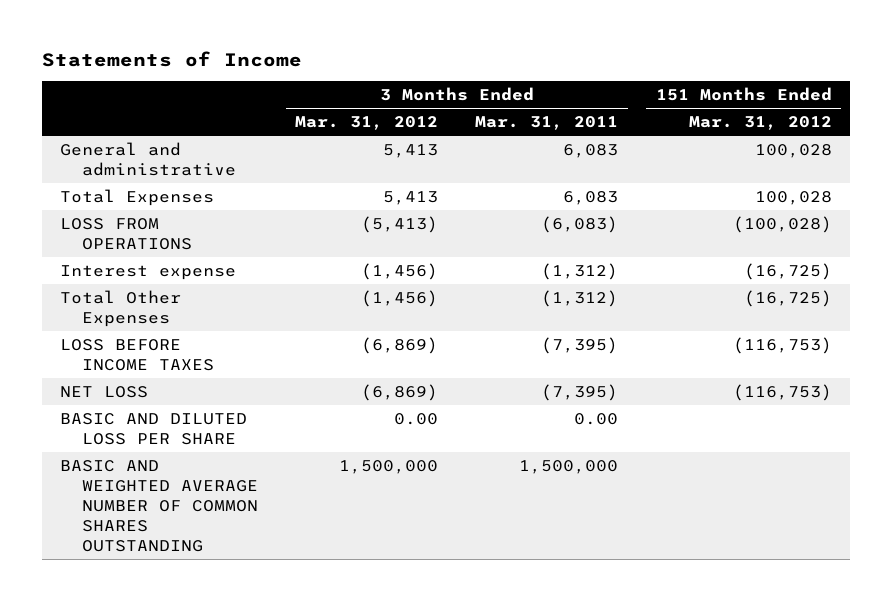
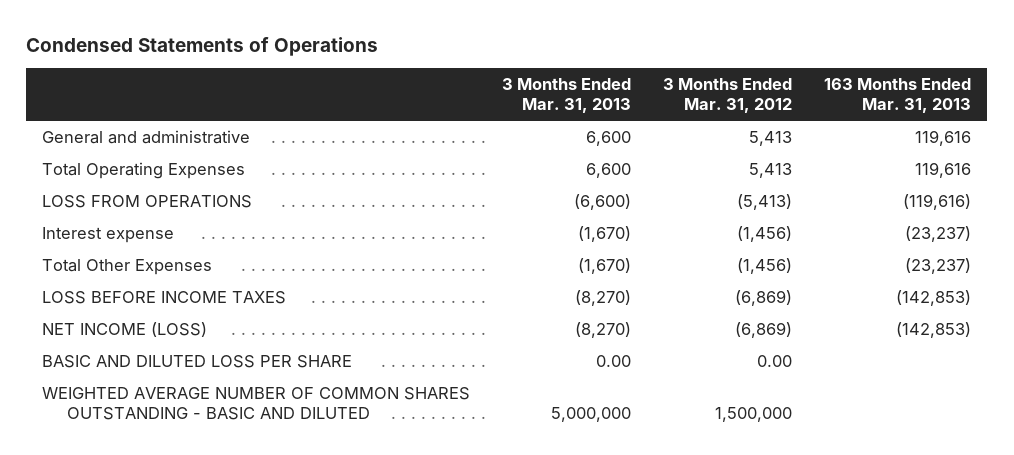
- Statements of Income
+ Condensed Statements of Operations
- | 3 Months Ended Mar. 31, 2012 | 3 Months Ended Mar. 31, 2011 | 151 Months Ended Mar. 31, 2012
+ | 3 Months Ended Mar. 31, 2013 | 3 Months Ended Mar. 31, 2012 | 163 Months Ended Mar. 31, 2013
- Total Expenses | 5,413 | 6,083 | 100,028
+ Total Operating Expenses | 6,600 | 5,413 | 119,616
- NET LOSS | (6,869) | (7,395) | (116,753)
+ NET INCOME (LOSS) | (8,270) | (6,869) | (142,853)
- BASIC AND WEIGHTED AVERAGE NUMBER OF COMMON SHARES OUTSTANDING | 1,500,000 | 1,500,000 |
+ WEIGHTED AVERAGE NUMBER OF COMMON SHARES OUTSTANDING - BASIC AND DILUTED | 5,000,000 | 1,500,000 |

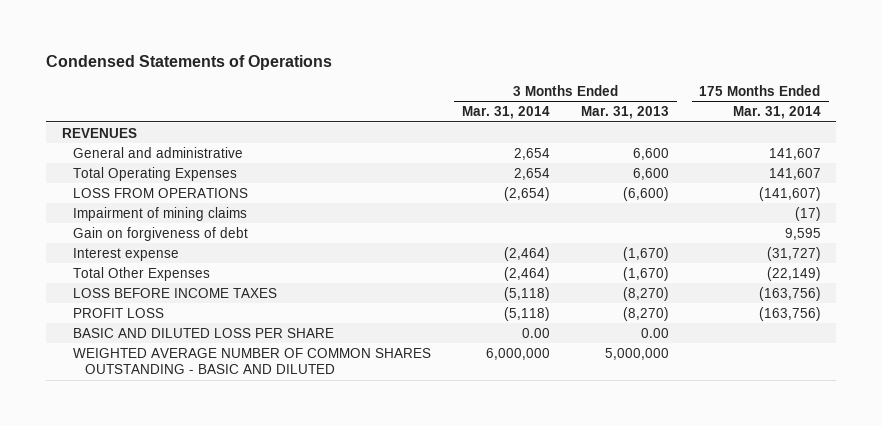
- | 3 Months Ended Mar. 31, 2013 | 3 Months Ended Mar. 31, 2012 | 163 Months Ended Mar. 31, 2013
+ | 3 Months Ended Mar. 31, 2014 | 3 Months Ended Mar. 31, 2013 | 175 Months Ended Mar. 31, 2014
+ REVENUES
+ Impairment of mining claims | | | (17)
+ Gain on forgiveness of debt | | | 9,595
- NET INCOME (LOSS) | (8,270) | (6,869) | (142,853)
+ PROFIT LOSS | (5,118) | (8,270) | (163,756)

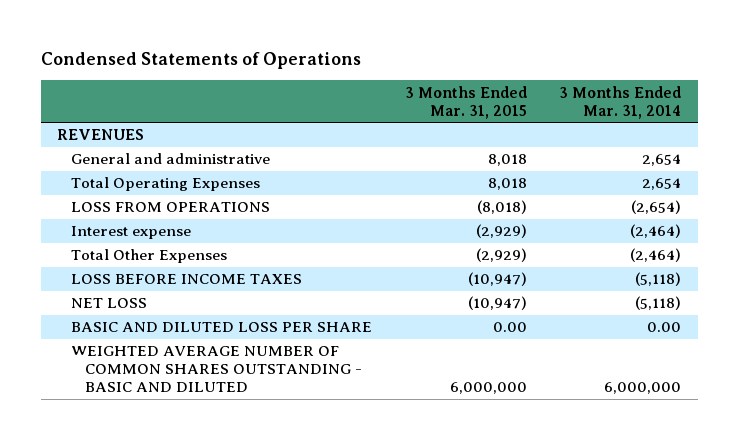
- | 3 Months Ended Mar. 31, 2014 | 3 Months Ended Mar. 31, 2013 | 175 Months Ended Mar. 31, 2014
+ | 3 Months Ended Mar. 31, 2015 | 3 Months Ended Mar. 31, 2014
- Impairment of mining claims | | | (17)
- Gain on forgiveness of debt | | | 9,595
- PROFIT LOSS | (5,118) | (8,270) | (163,756)
+ NET LOSS | (10,947) | (5,118)

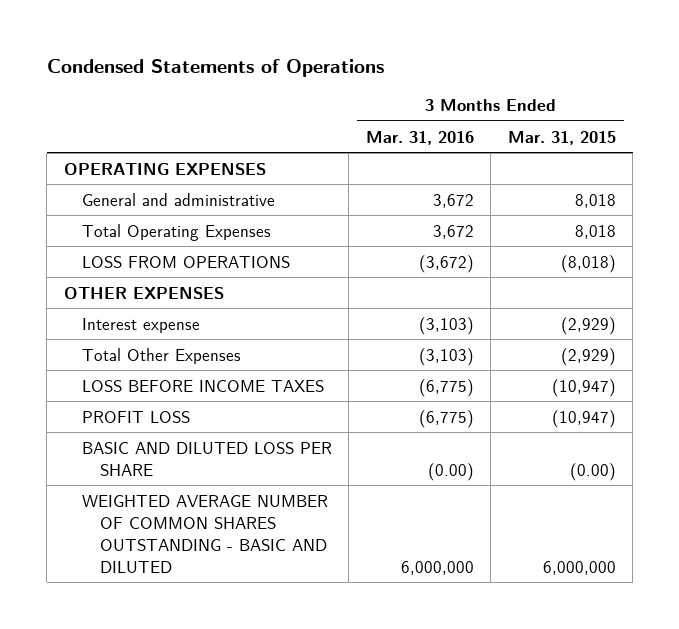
- | 3 Months Ended Mar. 31, 2015 | 3 Months Ended Mar. 31, 2014
+ | 3 Months Ended Mar. 31, 2016 | 3 Months Ended Mar. 31, 2015
- REVENUES
+ OPERATING EXPENSES
+ OTHER EXPENSES
- NET LOSS | (10,947) | (5,118)
- BASIC AND DILUTED LOSS PER SHARE | 0.00 | 0.00
+ PROFIT LOSS | (6,775) | (10,947)
+ BASIC AND DILUTED LOSS PER SHARE | (0.00) | (0.00)

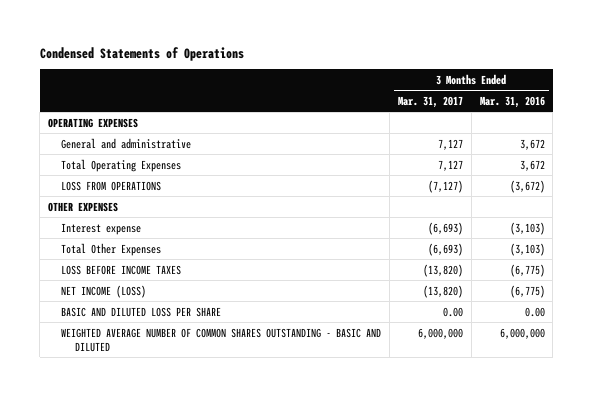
- | 3 Months Ended Mar. 31, 2016 | 3 Months Ended Mar. 31, 2015
+ | 3 Months Ended Mar. 31, 2017 | 3 Months Ended Mar. 31, 2016
- PROFIT LOSS | (6,775) | (10,947)
- BASIC AND DILUTED LOSS PER SHARE | (0.00) | (0.00)
+ NET INCOME (LOSS) | (13,820) | (6,775)
+ BASIC AND DILUTED LOSS PER SHARE | 0.00 | 0.00

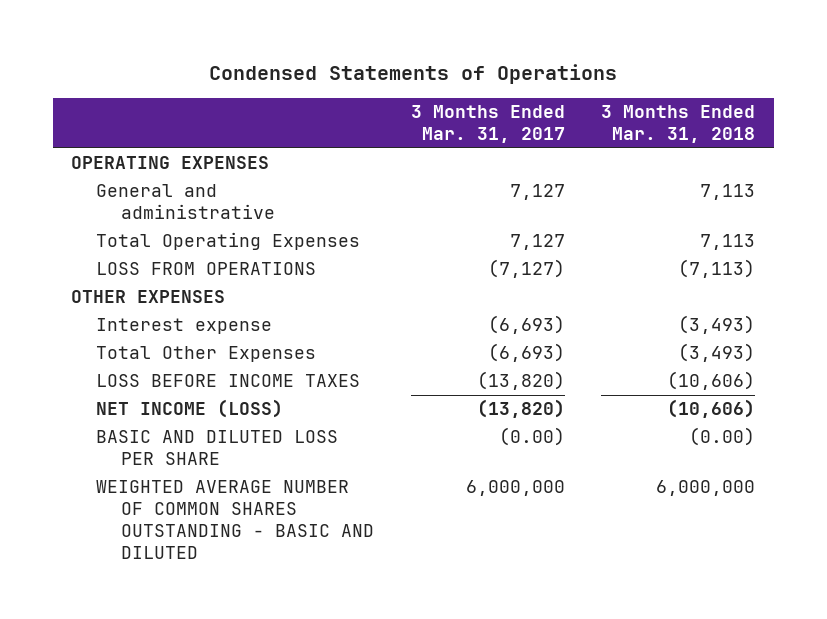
- | 3 Months Ended Mar. 31, 2017 | 3 Months Ended Mar. 31, 2016
+ | 3 Months Ended Mar. 31, 2017 | 3 Months Ended Mar. 31, 2018
- BASIC AND DILUTED LOSS PER SHARE | 0.00 | 0.00
+ BASIC AND DILUTED LOSS PER SHARE | (0.00) | (0.00)

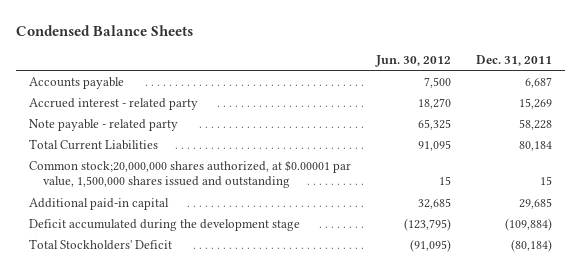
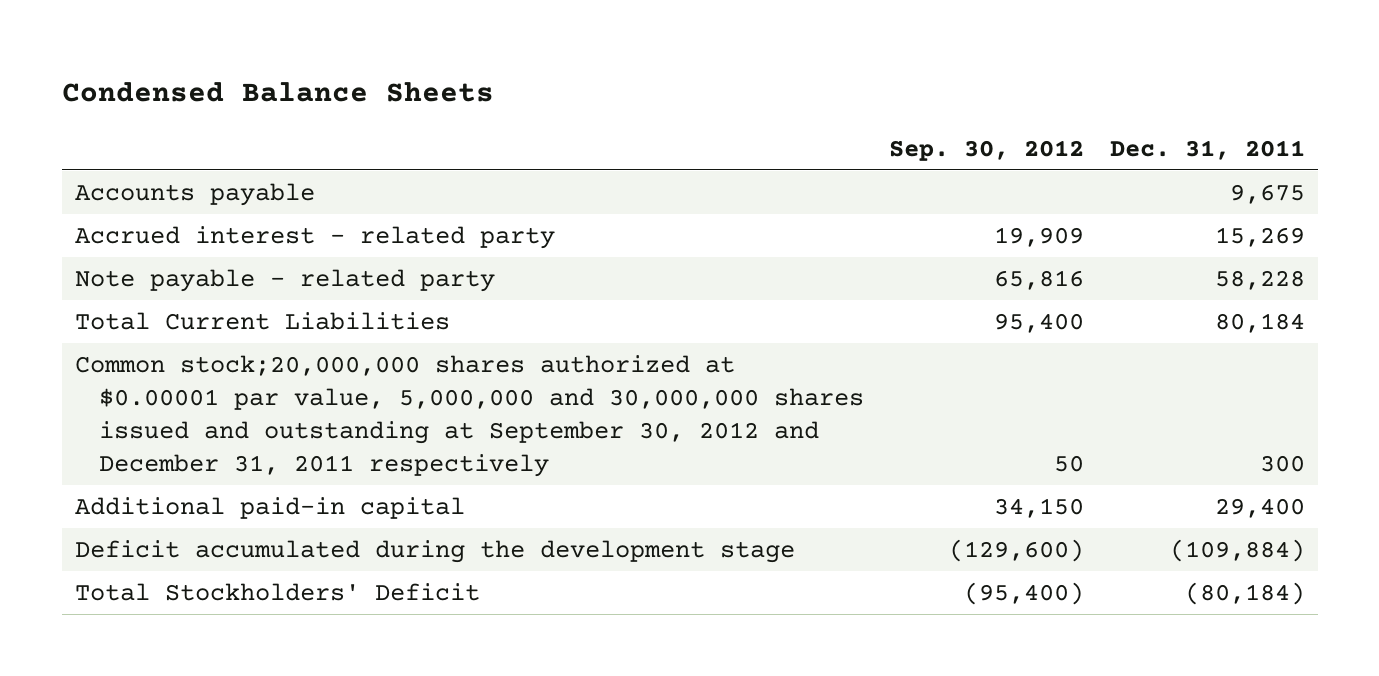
- | Jun. 30, 2012 | Dec. 31, 2011
+ | Sep. 30, 2012 | Dec. 31, 2011
- Accounts payable | 7,500 | 6,687
+ Accounts payable | | 9,675
- Common stock;20,000,000 shares authorized, at $0.00001 par value, 1,500,000 shares issued and outstanding | 15 | 15
- Additional paid-in capital | 32,685 | 29,685
+ Common stock;20,000,000 shares authorized at $0.00001 par value, 5,000,000 and 30,000,000 shares issued and outstanding at September 30, 2012 and December 31, 2011 respectively | 50 | 300
+ Additional paid-in capital | 34,150 | 29,400

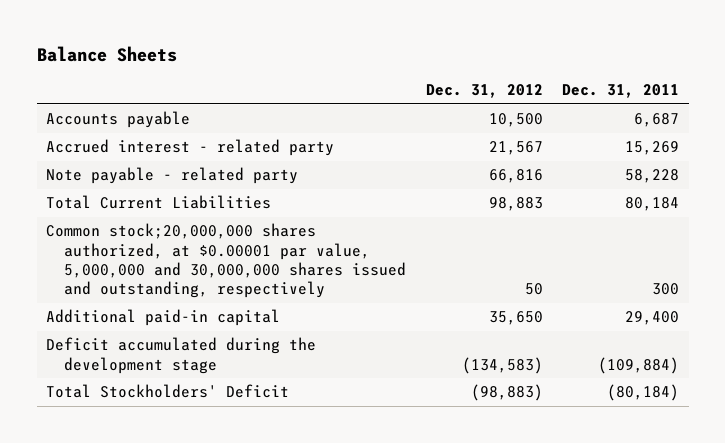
- Condensed Balance Sheets
+ Balance Sheets
- | Sep. 30, 2012 | Dec. 31, 2011
+ | Dec. 31, 2012 | Dec. 31, 2011
- Accounts payable | | 9,675
+ Accounts payable | 10,500 | 6,687
- Common stock;20,000,000 shares authorized at $0.00001 par value, 5,000,000 and 30,000,000 shares issued and outstanding at September 30, 2012 and December 31, 2011 respectively | 50 | 300
+ Common stock;20,000,000 shares authorized, at $0.00001 par value, 5,000,000 and 30,000,000 shares issued and outstanding, respectively | 50 | 300

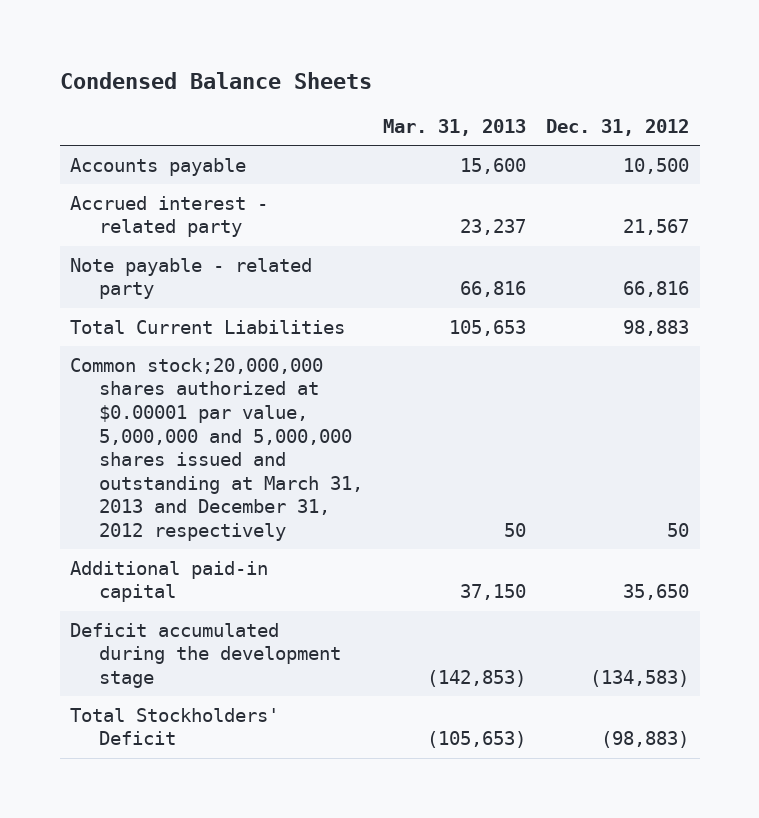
- Balance Sheets
+ Condensed Balance Sheets
- | Dec. 31, 2012 | Dec. 31, 2011
+ | Mar. 31, 2013 | Dec. 31, 2012
- Common stock;20,000,000 shares authorized, at $0.00001 par value, 5,000,000 and 30,000,000 shares issued and outstanding, respectively | 50 | 300
+ Common stock;20,000,000 shares authorized at $0.00001 par value, 5,000,000 and 5,000,000 shares issued and outstanding at March 31, 2013 and December 31, 2012 respectively | 50 | 50

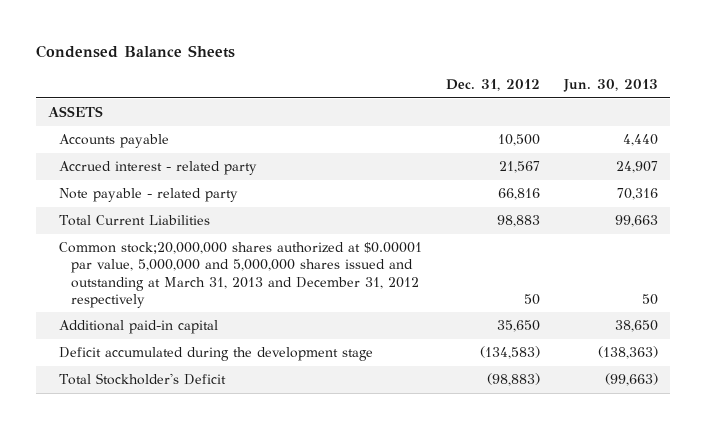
- | Mar. 31, 2013 | Dec. 31, 2012
+ | Dec. 31, 2012 | Jun. 30, 2013
+ ASSETS
- Total Stockholders' Deficit | (105,653) | (98,883)
+ Total Stockholder's Deficit | (98,883) | (99,663)

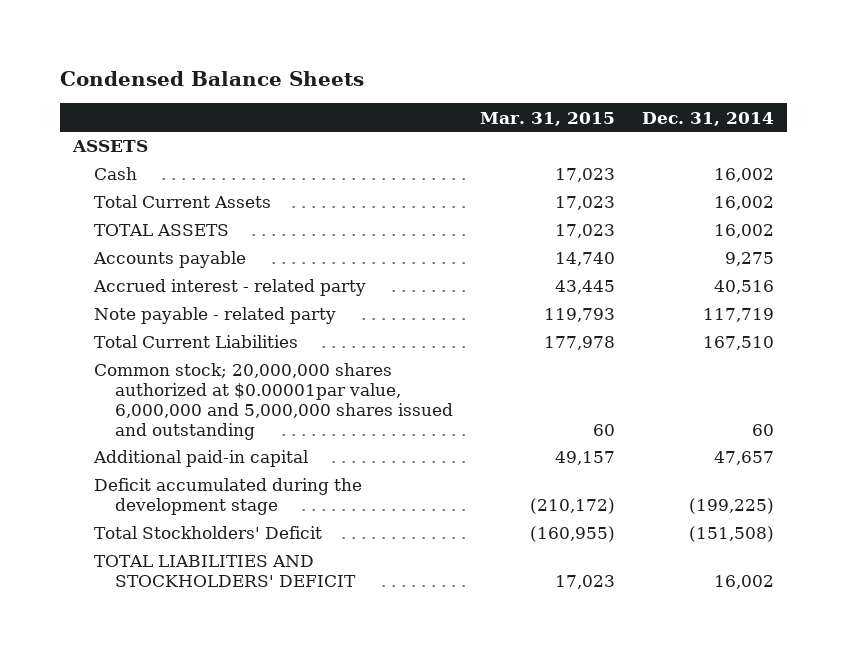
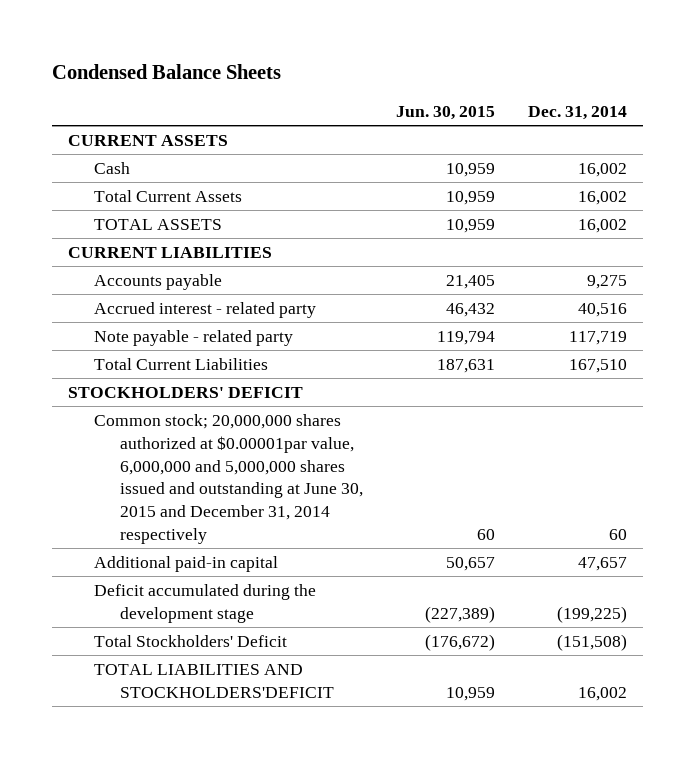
- | Mar. 31, 2015 | Dec. 31, 2014
+ | Jun. 30, 2015 | Dec. 31, 2014
- ASSETS
+ CURRENT ASSETS
+ CURRENT LIABILITIES
- Common stock; 20,000,000 shares authorized at $0.00001par value, 6,000,000 and 5,000,000 shares issued and outstanding | 60 | 60
+ STOCKHOLDERS' DEFICIT
+ Common stock; 20,000,000 shares authorized at $0.00001par value, 6,000,000 and 5,000,000 shares issued and outstanding at June 30, 2015 and December 31, 2014 respectively | 60 | 60
- TOTAL LIABILITIES AND STOCKHOLDERS' DEFICIT | 17,023 | 16,002
+ TOTAL LIABILITIES AND STOCKHOLDERS'DEFICIT | 10,959 | 16,002

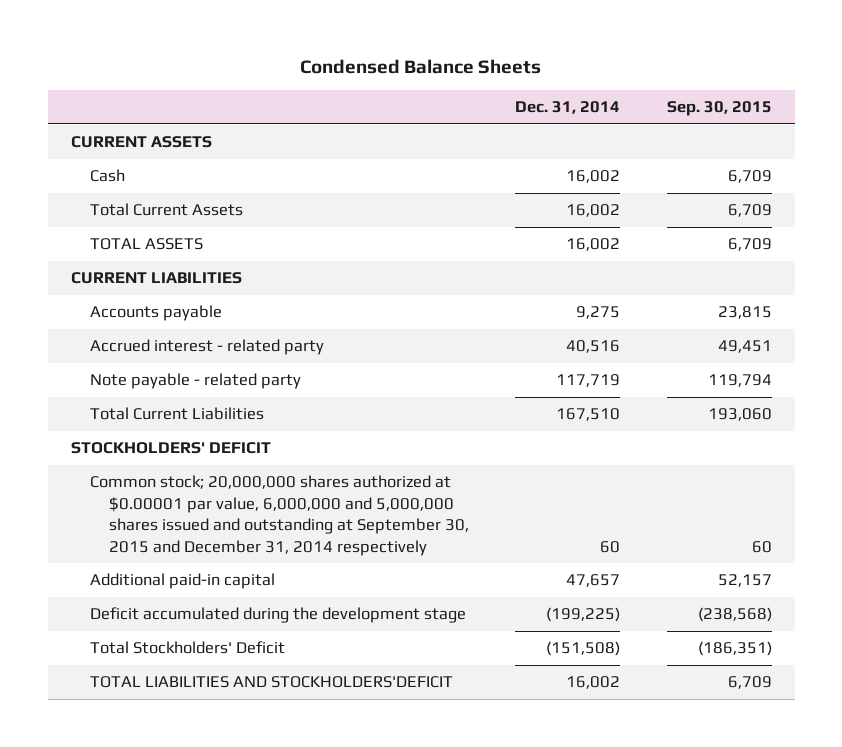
- | Jun. 30, 2015 | Dec. 31, 2014
+ | Dec. 31, 2014 | Sep. 30, 2015
- Common stock; 20,000,000 shares authorized at $0.00001par value, 6,000,000 and 5,000,000 shares issued and outstanding at June 30, 2015 and December 31, 2014 respectively | 60 | 60
+ Common stock; 20,000,000 shares authorized at $0.00001 par value, 6,000,000 and 5,000,000 shares issued and outstanding at September 30, 2015 and December 31, 2014 respectively | 60 | 60

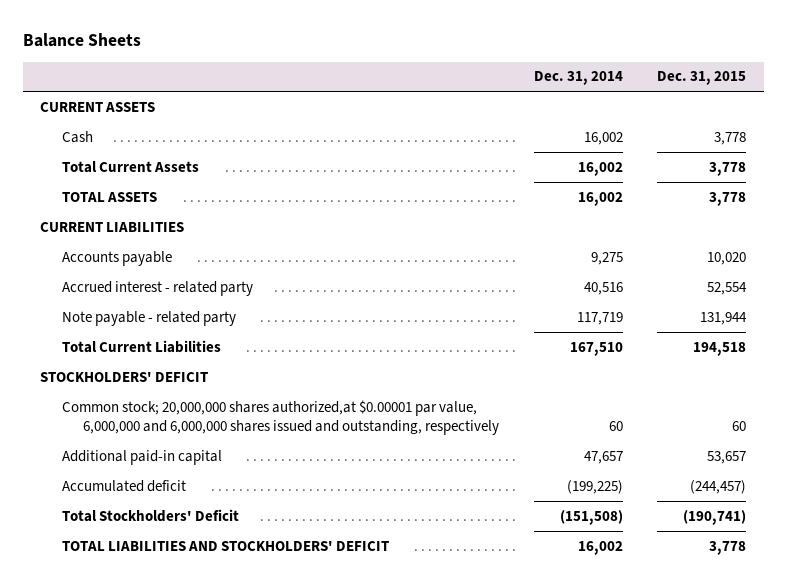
- Condensed Balance Sheets
+ Balance Sheets
- | Dec. 31, 2014 | Sep. 30, 2015
+ | Dec. 31, 2014 | Dec. 31, 2015
- Common stock; 20,000,000 shares authorized at $0.00001 par value, 6,000,000 and 5,000,000 shares issued and outstanding at September 30, 2015 and December 31, 2014 respectively | 60 | 60
+ Common stock; 20,000,000 shares authorized,at $0.00001 par value, 6,000,000 and 6,000,000 shares issued and outstanding, respectively | 60 | 60
- Deficit accumulated during the development stage | (199,225) | (238,568)
+ Accumulated deficit | (199,225) | (244,457)
- TOTAL LIABILITIES AND STOCKHOLDERS'DEFICIT | 16,002 | 6,709
+ TOTAL LIABILITIES AND STOCKHOLDERS' DEFICIT | 16,002 | 3,778

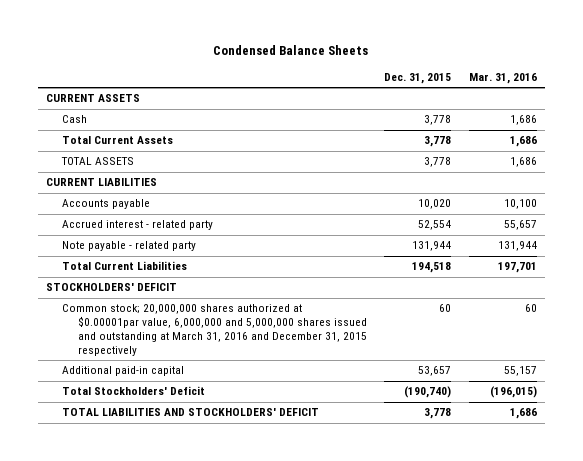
- Balance Sheets
+ Condensed Balance Sheets
- | Dec. 31, 2014 | Dec. 31, 2015
+ | Dec. 31, 2015 | Mar. 31, 2016
- Common stock; 20,000,000 shares authorized,at $0.00001 par value, 6,000,000 and 6,000,000 shares issued and outstanding, respectively | 60 | 60
+ Common stock; 20,000,000 shares authorized at $0.00001par value, 6,000,000 and 5,000,000 shares issued and outstanding at March 31, 2016 and December 31, 2015 respectively | 60 | 60
- Accumulated deficit | (199,225) | (244,457)
- Total Stockholders' Deficit | (151,508) | (190,741)
+ Total Stockholders' Deficit | (190,740) | (196,015)

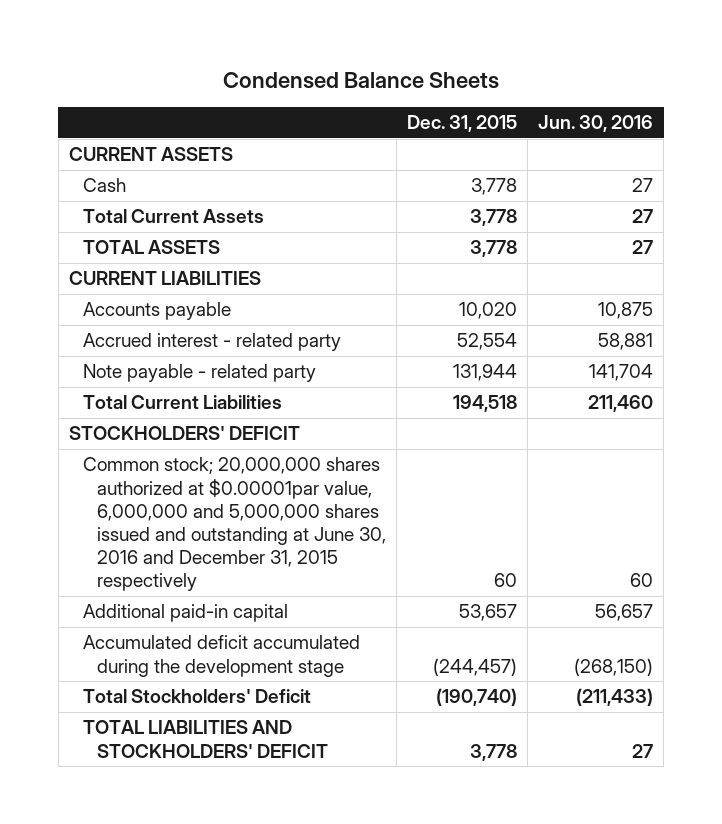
- | Dec. 31, 2015 | Mar. 31, 2016
+ | Dec. 31, 2015 | Jun. 30, 2016
- Common stock; 20,000,000 shares authorized at $0.00001par value, 6,000,000 and 5,000,000 shares issued and outstanding at March 31, 2016 and December 31, 2015 respectively | 60 | 60
+ Common stock; 20,000,000 shares authorized at $0.00001par value, 6,000,000 and 5,000,000 shares issued and outstanding at June 30, 2016 and December 31, 2015 respectively | 60 | 60
+ Accumulated deficit accumulated during the development stage | (244,457) | (268,150)

